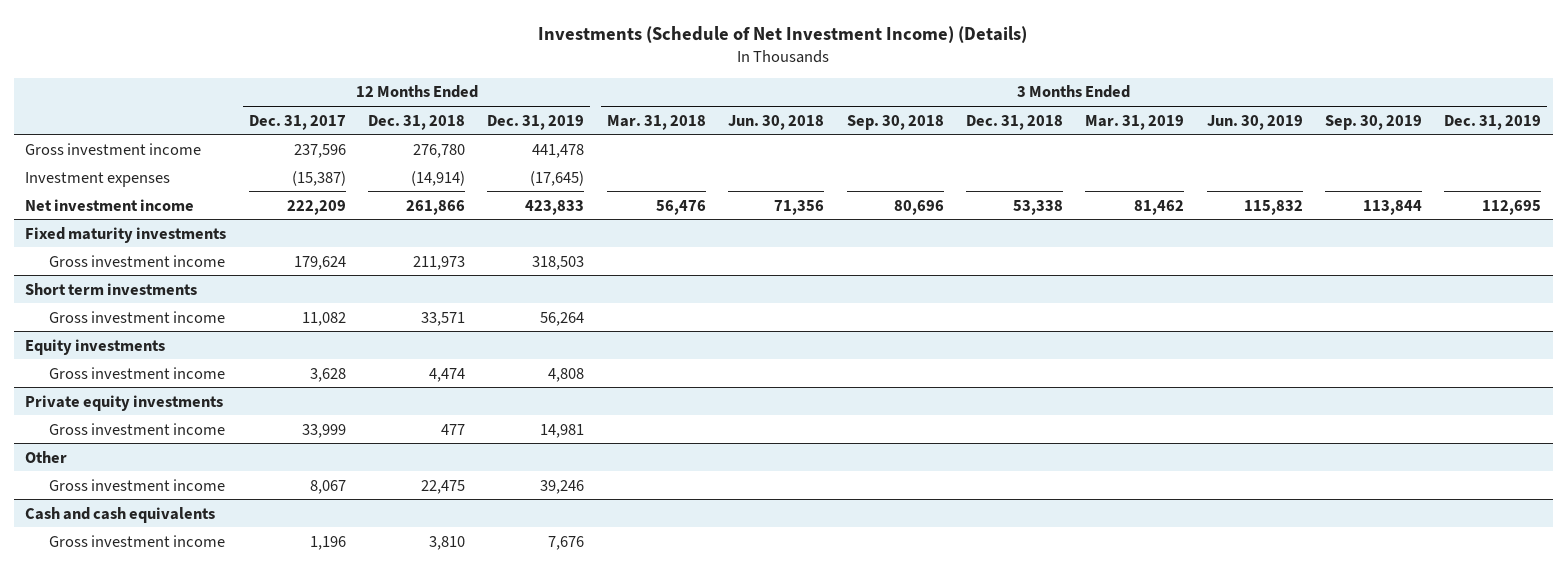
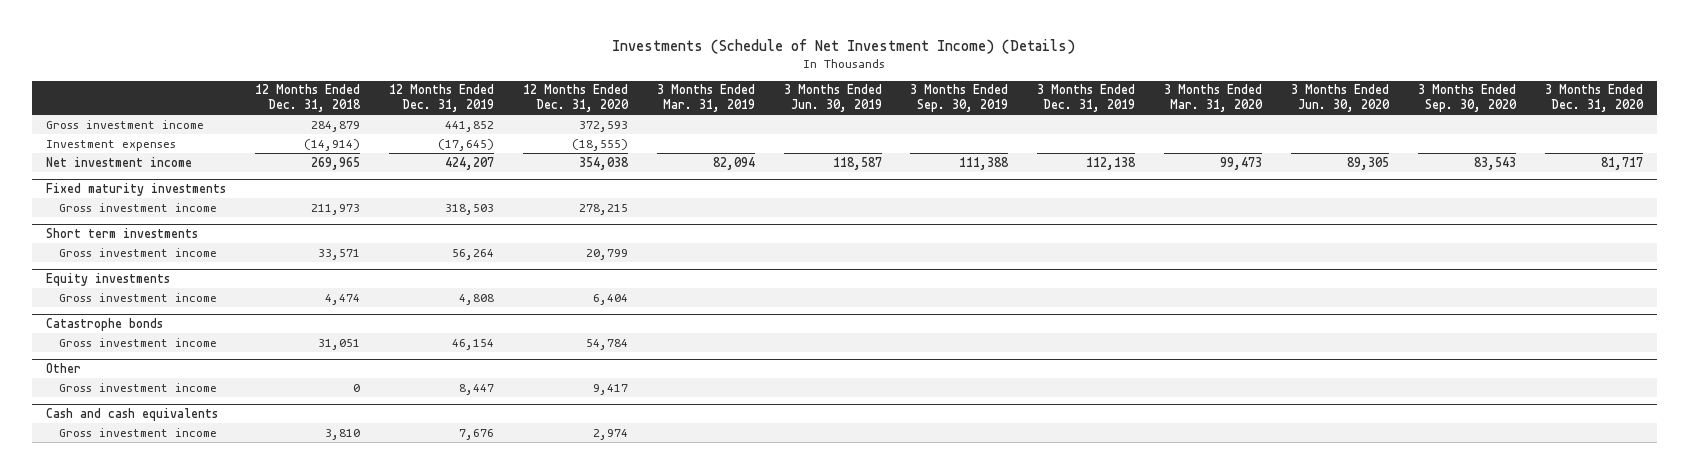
- | 12 Months Ended Dec. 31, 2017 | 12 Months Ended Dec. 31, 2018 | 12 Months Ended Dec. 31, 2019 | 3 Months Ended Mar. 31, 2018 | 3 Months Ended Jun. 30, 2018 | 3 Months Ended Sep. 30, 2018 | 3 Months Ended Dec. 31, 2018 | 3 Months Ended Mar. 31, 2019 | 3 Months Ended Jun. 30, 2019 | 3 Months Ended Sep. 30, 2019 | 3 Months Ended Dec. 31, 2019
+ | 12 Months Ended Dec. 31, 2018 | 12 Months Ended Dec. 31, 2019 | 12 Months Ended Dec. 31, 2020 | 3 Months Ended Mar. 31, 2019 | 3 Months Ended Jun. 30, 2019 | 3 Months Ended Sep. 30, 2019 | 3 Months Ended Dec. 31, 2019 | 3 Months Ended Mar. 31, 2020 | 3 Months Ended Jun. 30, 2020 | 3 Months Ended Sep. 30, 2020 | 3 Months Ended Dec. 31, 2020
- Gross investment income | 237,596 | 276,780 | 441,478 | | | | | | | |
+ Gross investment income | 284,879 | 441,852 | 372,593 | | | | | | | |
- Net investment income | 222,209 | 261,866 | 423,833 | 56,476 | 71,356 | 80,696 | 53,338 | 81,462 | 115,832 | 113,844 | 112,695
+ Net investment income | 269,965 | 424,207 | 354,038 | 82,094 | 118,587 | 111,388 | 112,138 | 99,473 | 89,305 | 83,543 | 81,717
- Private equity investments
- Gross investment income | 33,999 | 477 | 14,981 | | | | | | | |
+ Catastrophe bonds
+ Gross investment income | 31,051 | 46,154 | 54,784 | | | | | | | |
@ Other
- Gross investment income | 8,067 | 22,475 | 39,246 | | | | | | | |
+ Gross investment income | 0 | 8,447 | 9,417 | | | | | | | |

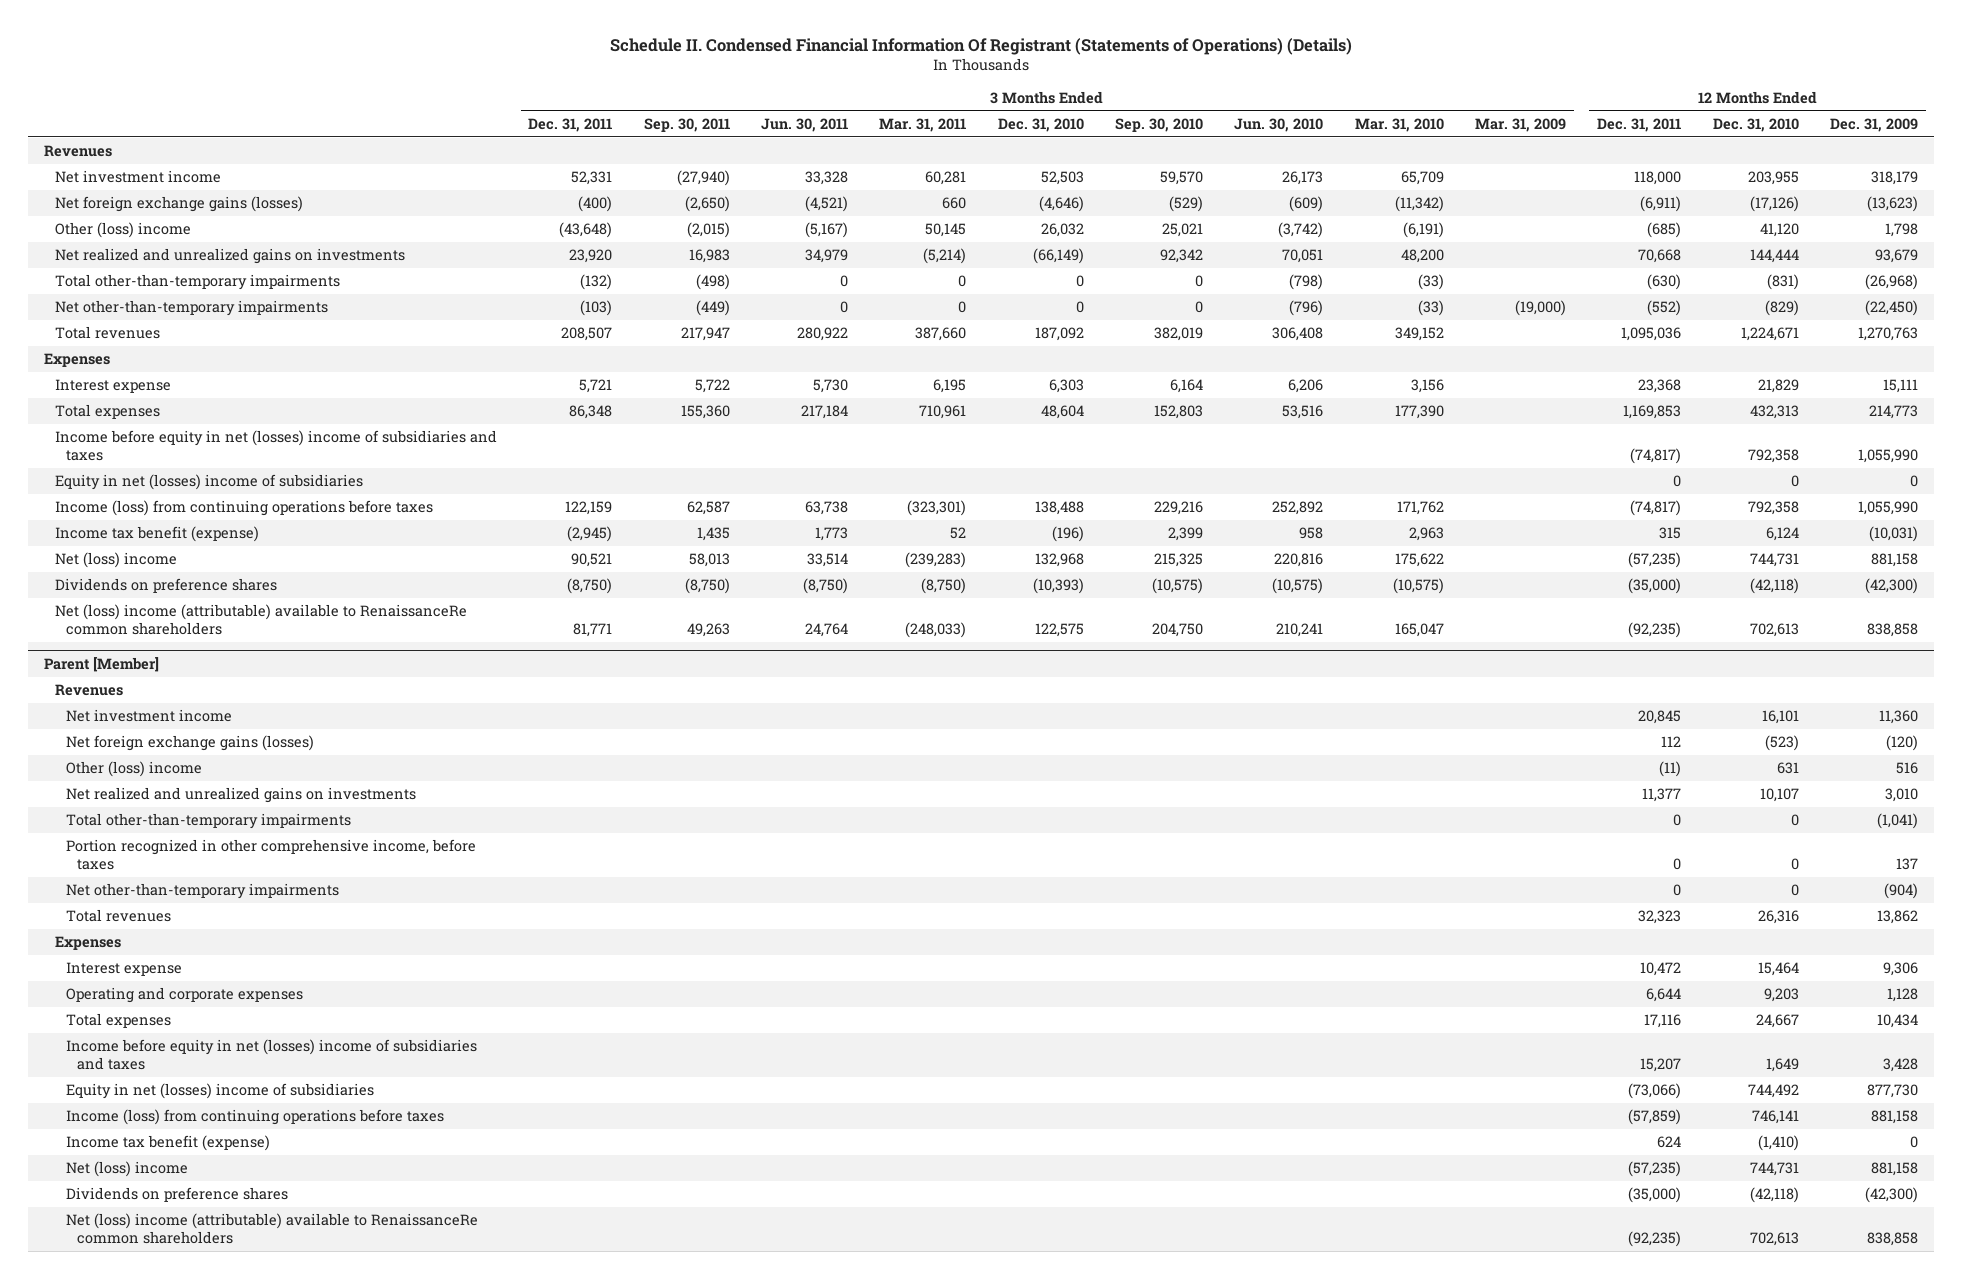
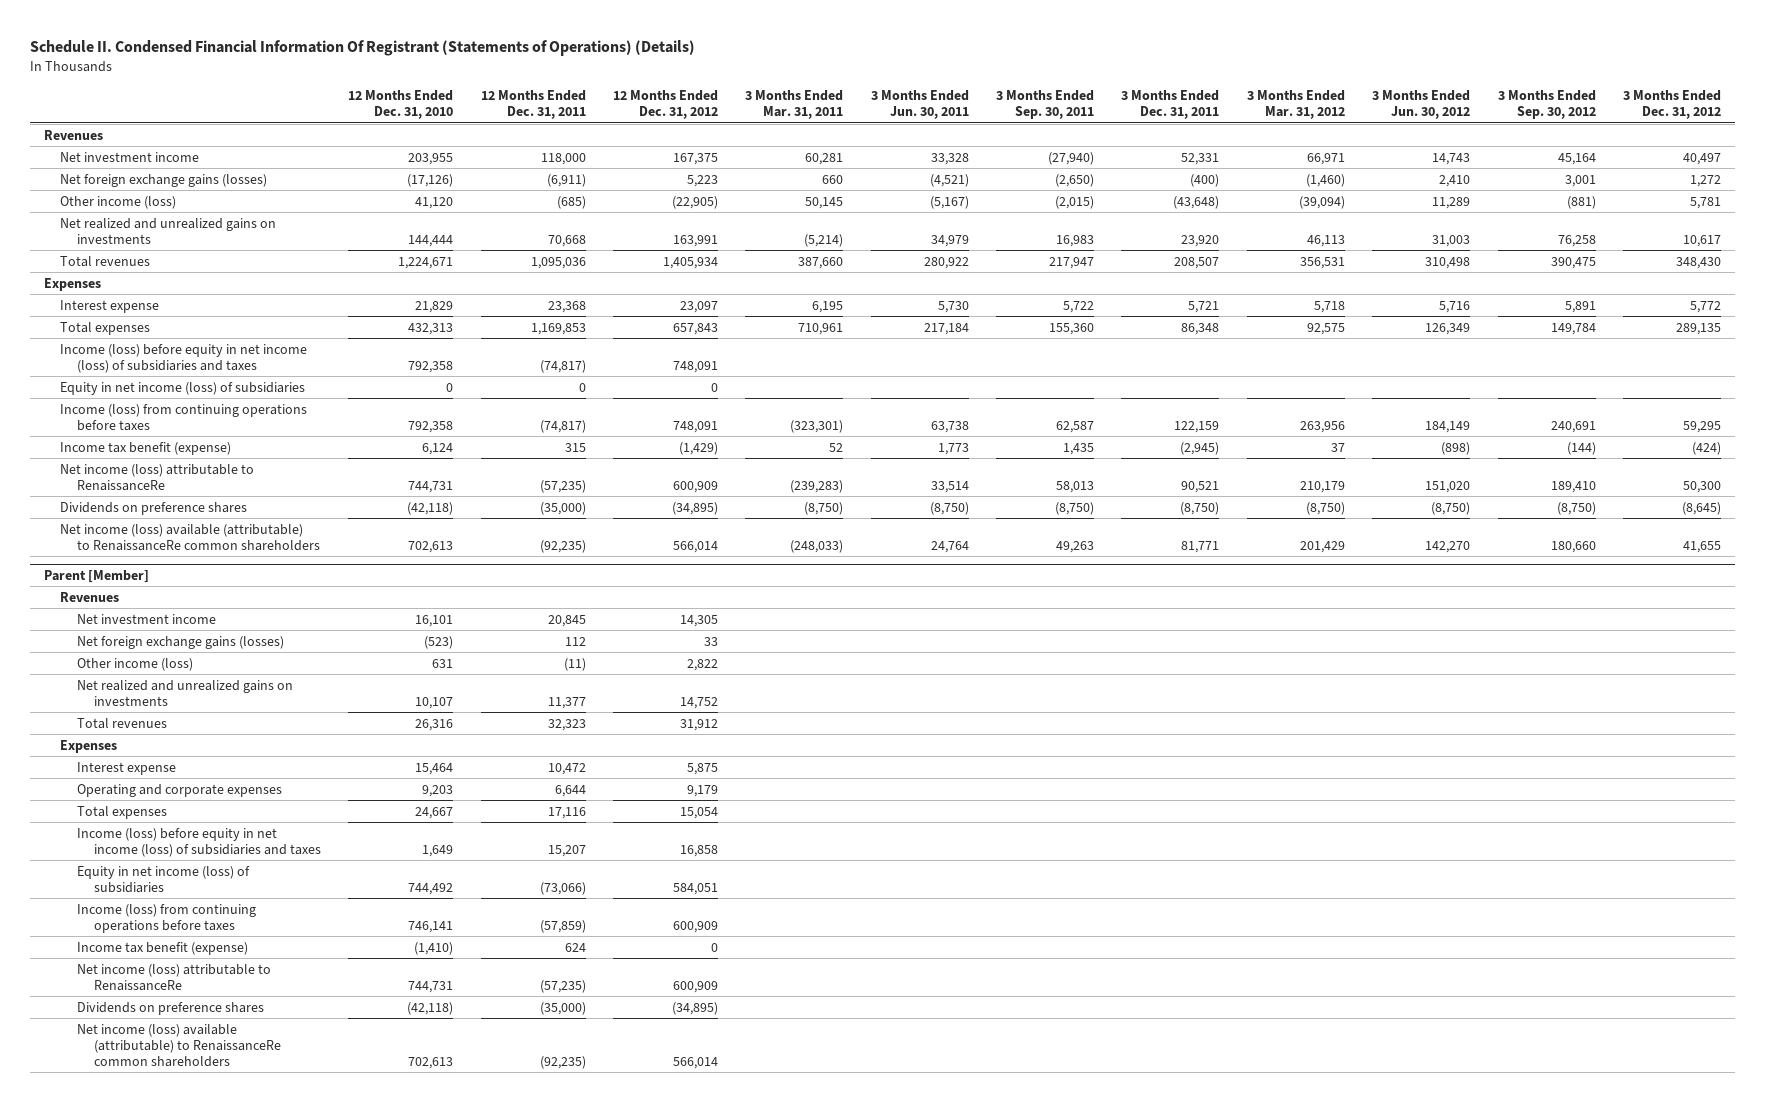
- | 3 Months Ended Dec. 31, 2011 | 3 Months Ended Sep. 30, 2011 | 3 Months Ended Jun. 30, 2011 | 3 Months Ended Mar. 31, 2011 | 3 Months Ended Dec. 31, 2010 | 3 Months Ended Sep. 30, 2010 | 3 Months Ended Jun. 30, 2010 | 3 Months Ended Mar. 31, 2010 | 3 Months Ended Mar. 31, 2009 | 12 Months Ended Dec. 31, 2011 | 12 Months Ended Dec. 31, 2010 | 12 Months Ended Dec. 31, 2009
+ | 12 Months Ended Dec. 31, 2010 | 12 Months Ended Dec. 31, 2011 | 12 Months Ended Dec. 31, 2012 | 3 Months Ended Mar. 31, 2011 | 3 Months Ended Jun. 30, 2011 | 3 Months Ended Sep. 30, 2011 | 3 Months Ended Dec. 31, 2011 | 3 Months Ended Mar. 31, 2012 | 3 Months Ended Jun. 30, 2012 | 3 Months Ended Sep. 30, 2012 | 3 Months Ended Dec. 31, 2012
- Other (loss) income | (43,648) | (2,015) | (5,167) | 50,145 | 26,032 | 25,021 | (3,742) | (6,191) | | (685) | 41,120 | 1,798
+ Other income (loss) | 41,120 | (685) | (22,905) | 50,145 | (5,167) | (2,015) | (43,648) | (39,094) | 11,289 | (881) | 5,781
- Total other-than-temporary impairments | (132) | (498) | 0 | 0 | 0 | 0 | (798) | (33) | | (630) | (831) | (26,968)
- Net other-than-temporary impairments | (103) | (449) | 0 | 0 | 0 | 0 | (796) | (33) | (19,000) | (552) | (829) | (22,450)
- Income before equity in net (losses) income of subsidiaries and taxes | | | | | | | | | | (74,817) | 792,358 | 1,055,990
- Equity in net (losses) income of subsidiaries | | | | | | | | | | 0 | 0 | 0
+ Income (loss) before equity in net income (loss) of subsidiaries and taxes | 792,358 | (74,817) | 748,091 | | | | | | | |
+ Equity in net income (loss) of subsidiaries | 0 | 0 | 0 | | | | | | | |
- Net (loss) income | 90,521 | 58,013 | 33,514 | (239,283) | 132,968 | 215,325 | 220,816 | 175,622 | | (57,235) | 744,731 | 881,158
+ Net income (loss) attributable to RenaissanceRe | 744,731 | (57,235) | 600,909 | (239,283) | 33,514 | 58,013 | 90,521 | 210,179 | 151,020 | 189,410 | 50,300
- Net (loss) income (attributable) available to RenaissanceRe common shareholders | 81,771 | 49,263 | 24,764 | (248,033) | 122,575 | 204,750 | 210,241 | 165,047 | | (92,235) | 702,613 | 838,858
+ Net income (loss) available (attributable) to RenaissanceRe common shareholders | 702,613 | (92,235) | 566,014 | (248,033) | 24,764 | 49,263 | 81,771 | 201,429 | 142,270 | 180,660 | 41,655
@ Parent [Member]
- Other (loss) income | | | | | | | | | | (11) | 631 | 516
+ Other income (loss) | 631 | (11) | 2,822 | | | | | | | |
- Total other-than-temporary impairments | | | | | | | | | | 0 | 0 | (1,041)
- Portion recognized in other comprehensive income, before taxes | | | | | | | | | | 0 | 0 | 137
- Net other-than-temporary impairments | | | | | | | | | | 0 | 0 | (904)
- Income before equity in net (losses) income of subsidiaries and taxes | | | | | | | | | | 15,207 | 1,649 | 3,428
- Equity in net (losses) income of subsidiaries | | | | | | | | | | (73,066) | 744,492 | 877,730
+ Income (loss) before equity in net income (loss) of subsidiaries and taxes | 1,649 | 15,207 | 16,858 | | | | | | | |
+ Equity in net income (loss) of subsidiaries | 744,492 | (73,066) | 584,051 | | | | | | | |
- Net (loss) income | | | | | | | | | | (57,235) | 744,731 | 881,158
+ Net income (loss) attributable to RenaissanceRe | 744,731 | (57,235) | 600,909 | | | | | | | |
- Net (loss) income (attributable) available to RenaissanceRe common shareholders | | | | | | | | | | (92,235) | 702,613 | 838,858
+ Net income (loss) available (attributable) to RenaissanceRe common shareholders | 702,613 | (92,235) | 566,014 | | | | | | | |

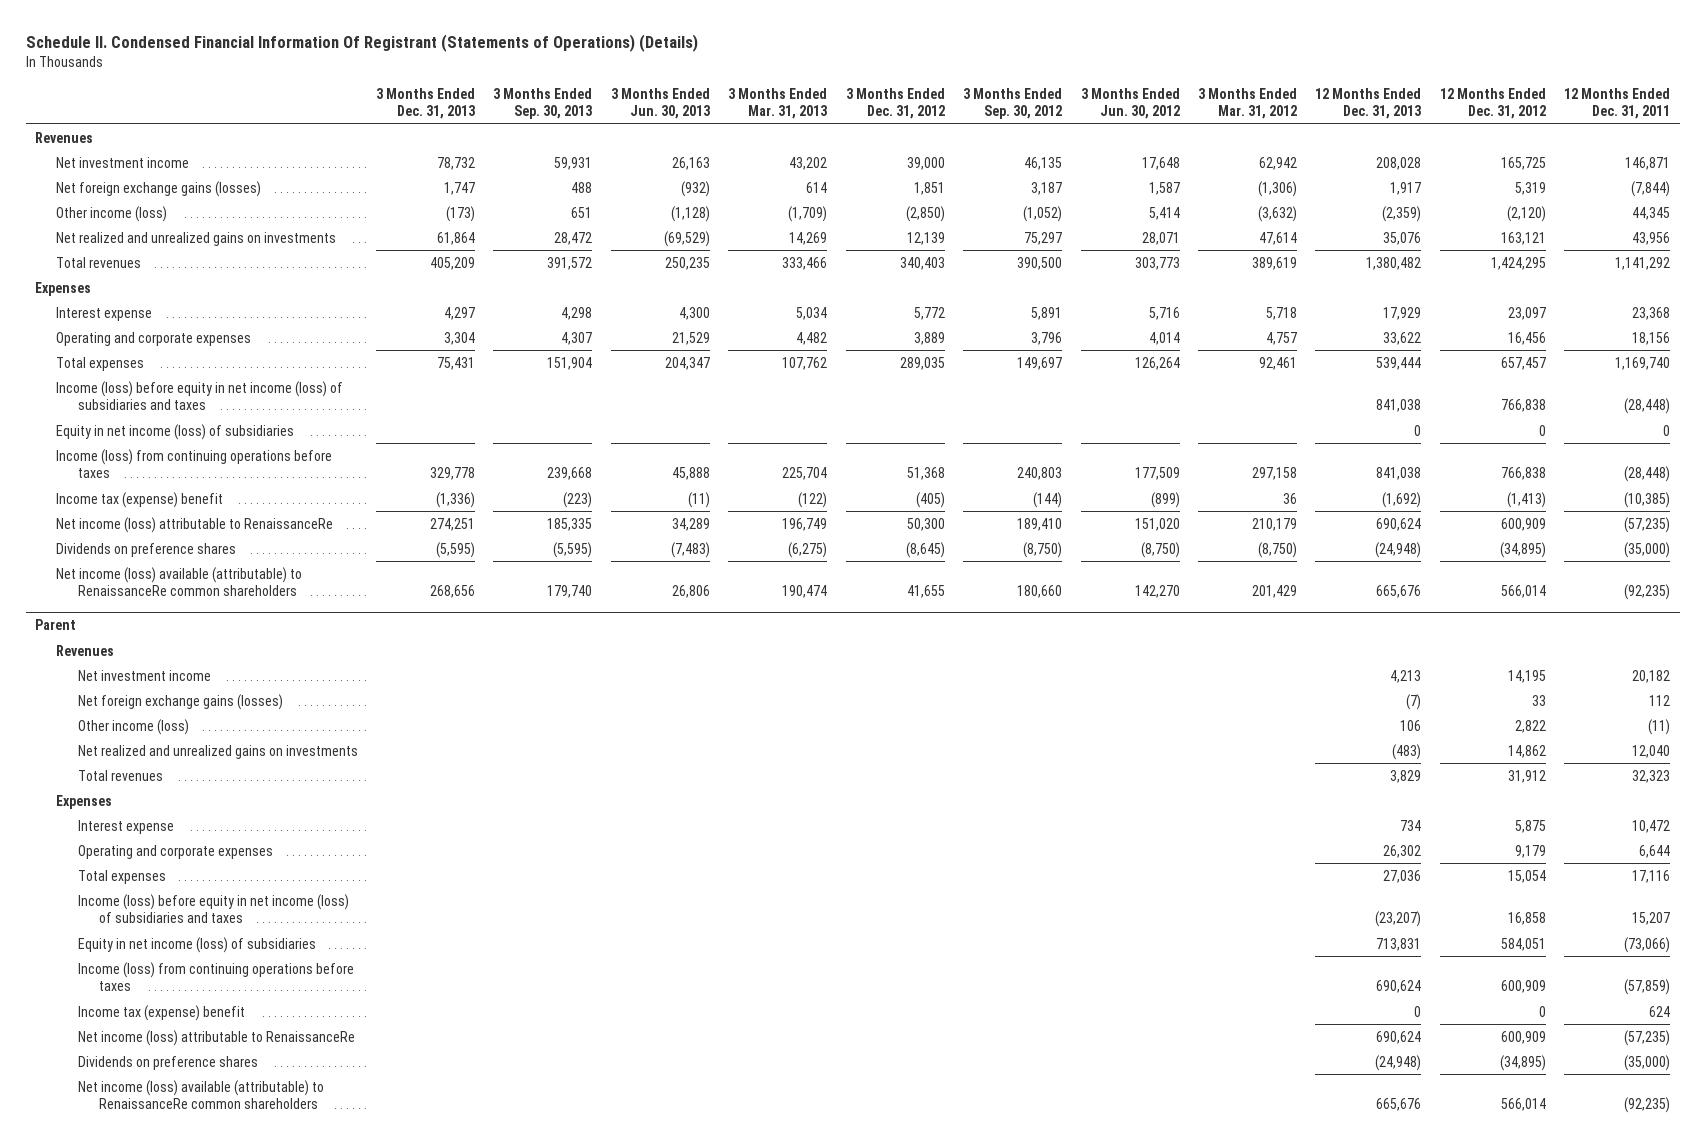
- | 12 Months Ended Dec. 31, 2010 | 12 Months Ended Dec. 31, 2011 | 12 Months Ended Dec. 31, 2012 | 3 Months Ended Mar. 31, 2011 | 3 Months Ended Jun. 30, 2011 | 3 Months Ended Sep. 30, 2011 | 3 Months Ended Dec. 31, 2011 | 3 Months Ended Mar. 31, 2012 | 3 Months Ended Jun. 30, 2012 | 3 Months Ended Sep. 30, 2012 | 3 Months Ended Dec. 31, 2012
+ | 3 Months Ended Dec. 31, 2013 | 3 Months Ended Sep. 30, 2013 | 3 Months Ended Jun. 30, 2013 | 3 Months Ended Mar. 31, 2013 | 3 Months Ended Dec. 31, 2012 | 3 Months Ended Sep. 30, 2012 | 3 Months Ended Jun. 30, 2012 | 3 Months Ended Mar. 31, 2012 | 12 Months Ended Dec. 31, 2013 | 12 Months Ended Dec. 31, 2012 | 12 Months Ended Dec. 31, 2011
- Net investment income | 203,955 | 118,000 | 167,375 | 60,281 | 33,328 | (27,940) | 52,331 | 66,971 | 14,743 | 45,164 | 40,497
- Net foreign exchange gains (losses) | (17,126) | (6,911) | 5,223 | 660 | (4,521) | (2,650) | (400) | (1,460) | 2,410 | 3,001 | 1,272
- Other income (loss) | 41,120 | (685) | (22,905) | 50,145 | (5,167) | (2,015) | (43,648) | (39,094) | 11,289 | (881) | 5,781
- Net realized and unrealized gains on investments | 144,444 | 70,668 | 163,991 | (5,214) | 34,979 | 16,983 | 23,920 | 46,113 | 31,003 | 76,258 | 10,617
- Total revenues | 1,224,671 | 1,095,036 | 1,405,934 | 387,660 | 280,922 | 217,947 | 208,507 | 356,531 | 310,498 | 390,475 | 348,430
+ Net investment income | 78,732 | 59,931 | 26,163 | 43,202 | 39,000 | 46,135 | 17,648 | 62,942 | 208,028 | 165,725 | 146,871
+ Net foreign exchange gains (losses) | 1,747 | 488 | (932) | 614 | 1,851 | 3,187 | 1,587 | (1,306) | 1,917 | 5,319 | (7,844)
+ Other income (loss) | (173) | 651 | (1,128) | (1,709) | (2,850) | (1,052) | 5,414 | (3,632) | (2,359) | (2,120) | 44,345
+ Net realized and unrealized gains on investments | 61,864 | 28,472 | (69,529) | 14,269 | 12,139 | 75,297 | 28,071 | 47,614 | 35,076 | 163,121 | 43,956
+ Total revenues | 405,209 | 391,572 | 250,235 | 333,466 | 340,403 | 390,500 | 303,773 | 389,619 | 1,380,482 | 1,424,295 | 1,141,292
- Total expenses | 432,313 | 1,169,853 | 657,843 | 710,961 | 217,184 | 155,360 | 86,348 | 92,575 | 126,349 | 149,784 | 289,135
- Income (loss) before equity in net income (loss) of subsidiaries and taxes | 792,358 | (74,817) | 748,091 | | | | | | | |
+ Operating and corporate expenses | 3,304 | 4,307 | 21,529 | 4,482 | 3,889 | 3,796 | 4,014 | 4,757 | 33,622 | 16,456 | 18,156
+ Total expenses | 75,431 | 151,904 | 204,347 | 107,762 | 289,035 | 149,697 | 126,264 | 92,461 | 539,444 | 657,457 | 1,169,740
+ Income (loss) before equity in net income (loss) of subsidiaries and taxes | | | | | | | | | 841,038 | 766,838 | (28,448)
- Income (loss) from continuing operations before taxes | 792,358 | (74,817) | 748,091 | (323,301) | 63,738 | 62,587 | 122,159 | 263,956 | 184,149 | 240,691 | 59,295
- Income tax benefit (expense) | 6,124 | 315 | (1,429) | 52 | 1,773 | 1,435 | (2,945) | 37 | (898) | (144) | (424)
+ Income (loss) from continuing operations before taxes | 329,778 | 239,668 | 45,888 | 225,704 | 51,368 | 240,803 | 177,509 | 297,158 | 841,038 | 766,838 | (28,448)
+ Income tax (expense) benefit | (1,336) | (223) | (11) | (122) | (405) | (144) | (899) | 36 | (1,692) | (1,413) | (10,385)
- Parent [Member]
+ Parent
- Net investment income | 16,101 | 20,845 | 14,305 | | | | | | | |
+ Net investment income | | | | | | | | | 4,213 | 14,195 | 20,182
- Net realized and unrealized gains on investments | 10,107 | 11,377 | 14,752 | | | | | | | |
+ Net realized and unrealized gains on investments | | | | | | | | | (483) | 14,862 | 12,040
- Income tax benefit (expense) | (1,410) | 624 | 0 | | | | | | | |
+ Income tax (expense) benefit | | | | | | | | | 0 | 0 | 624

